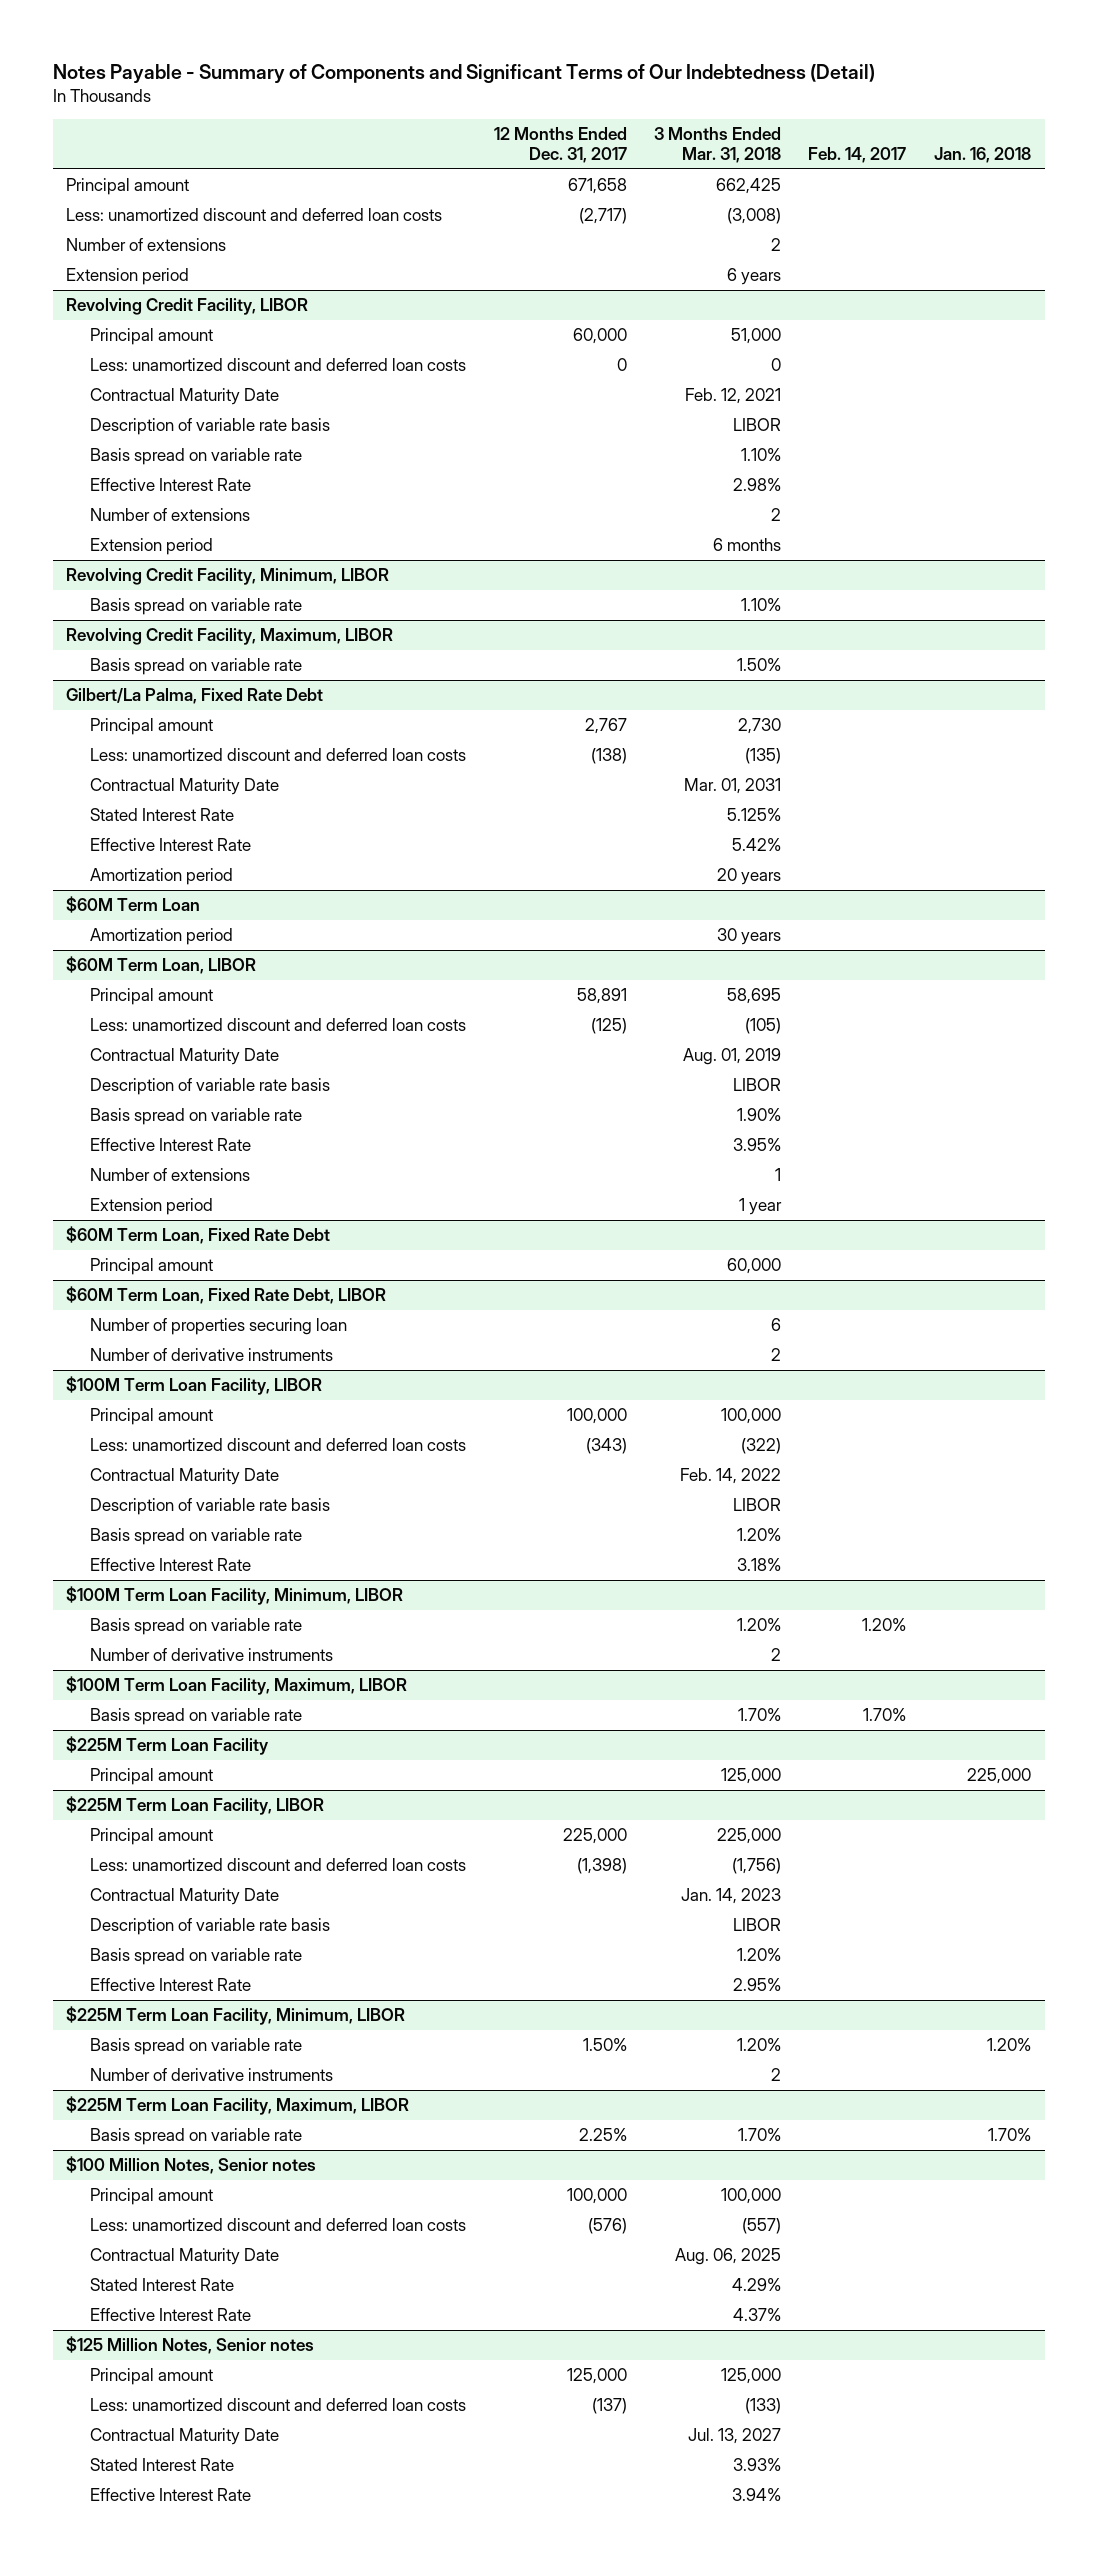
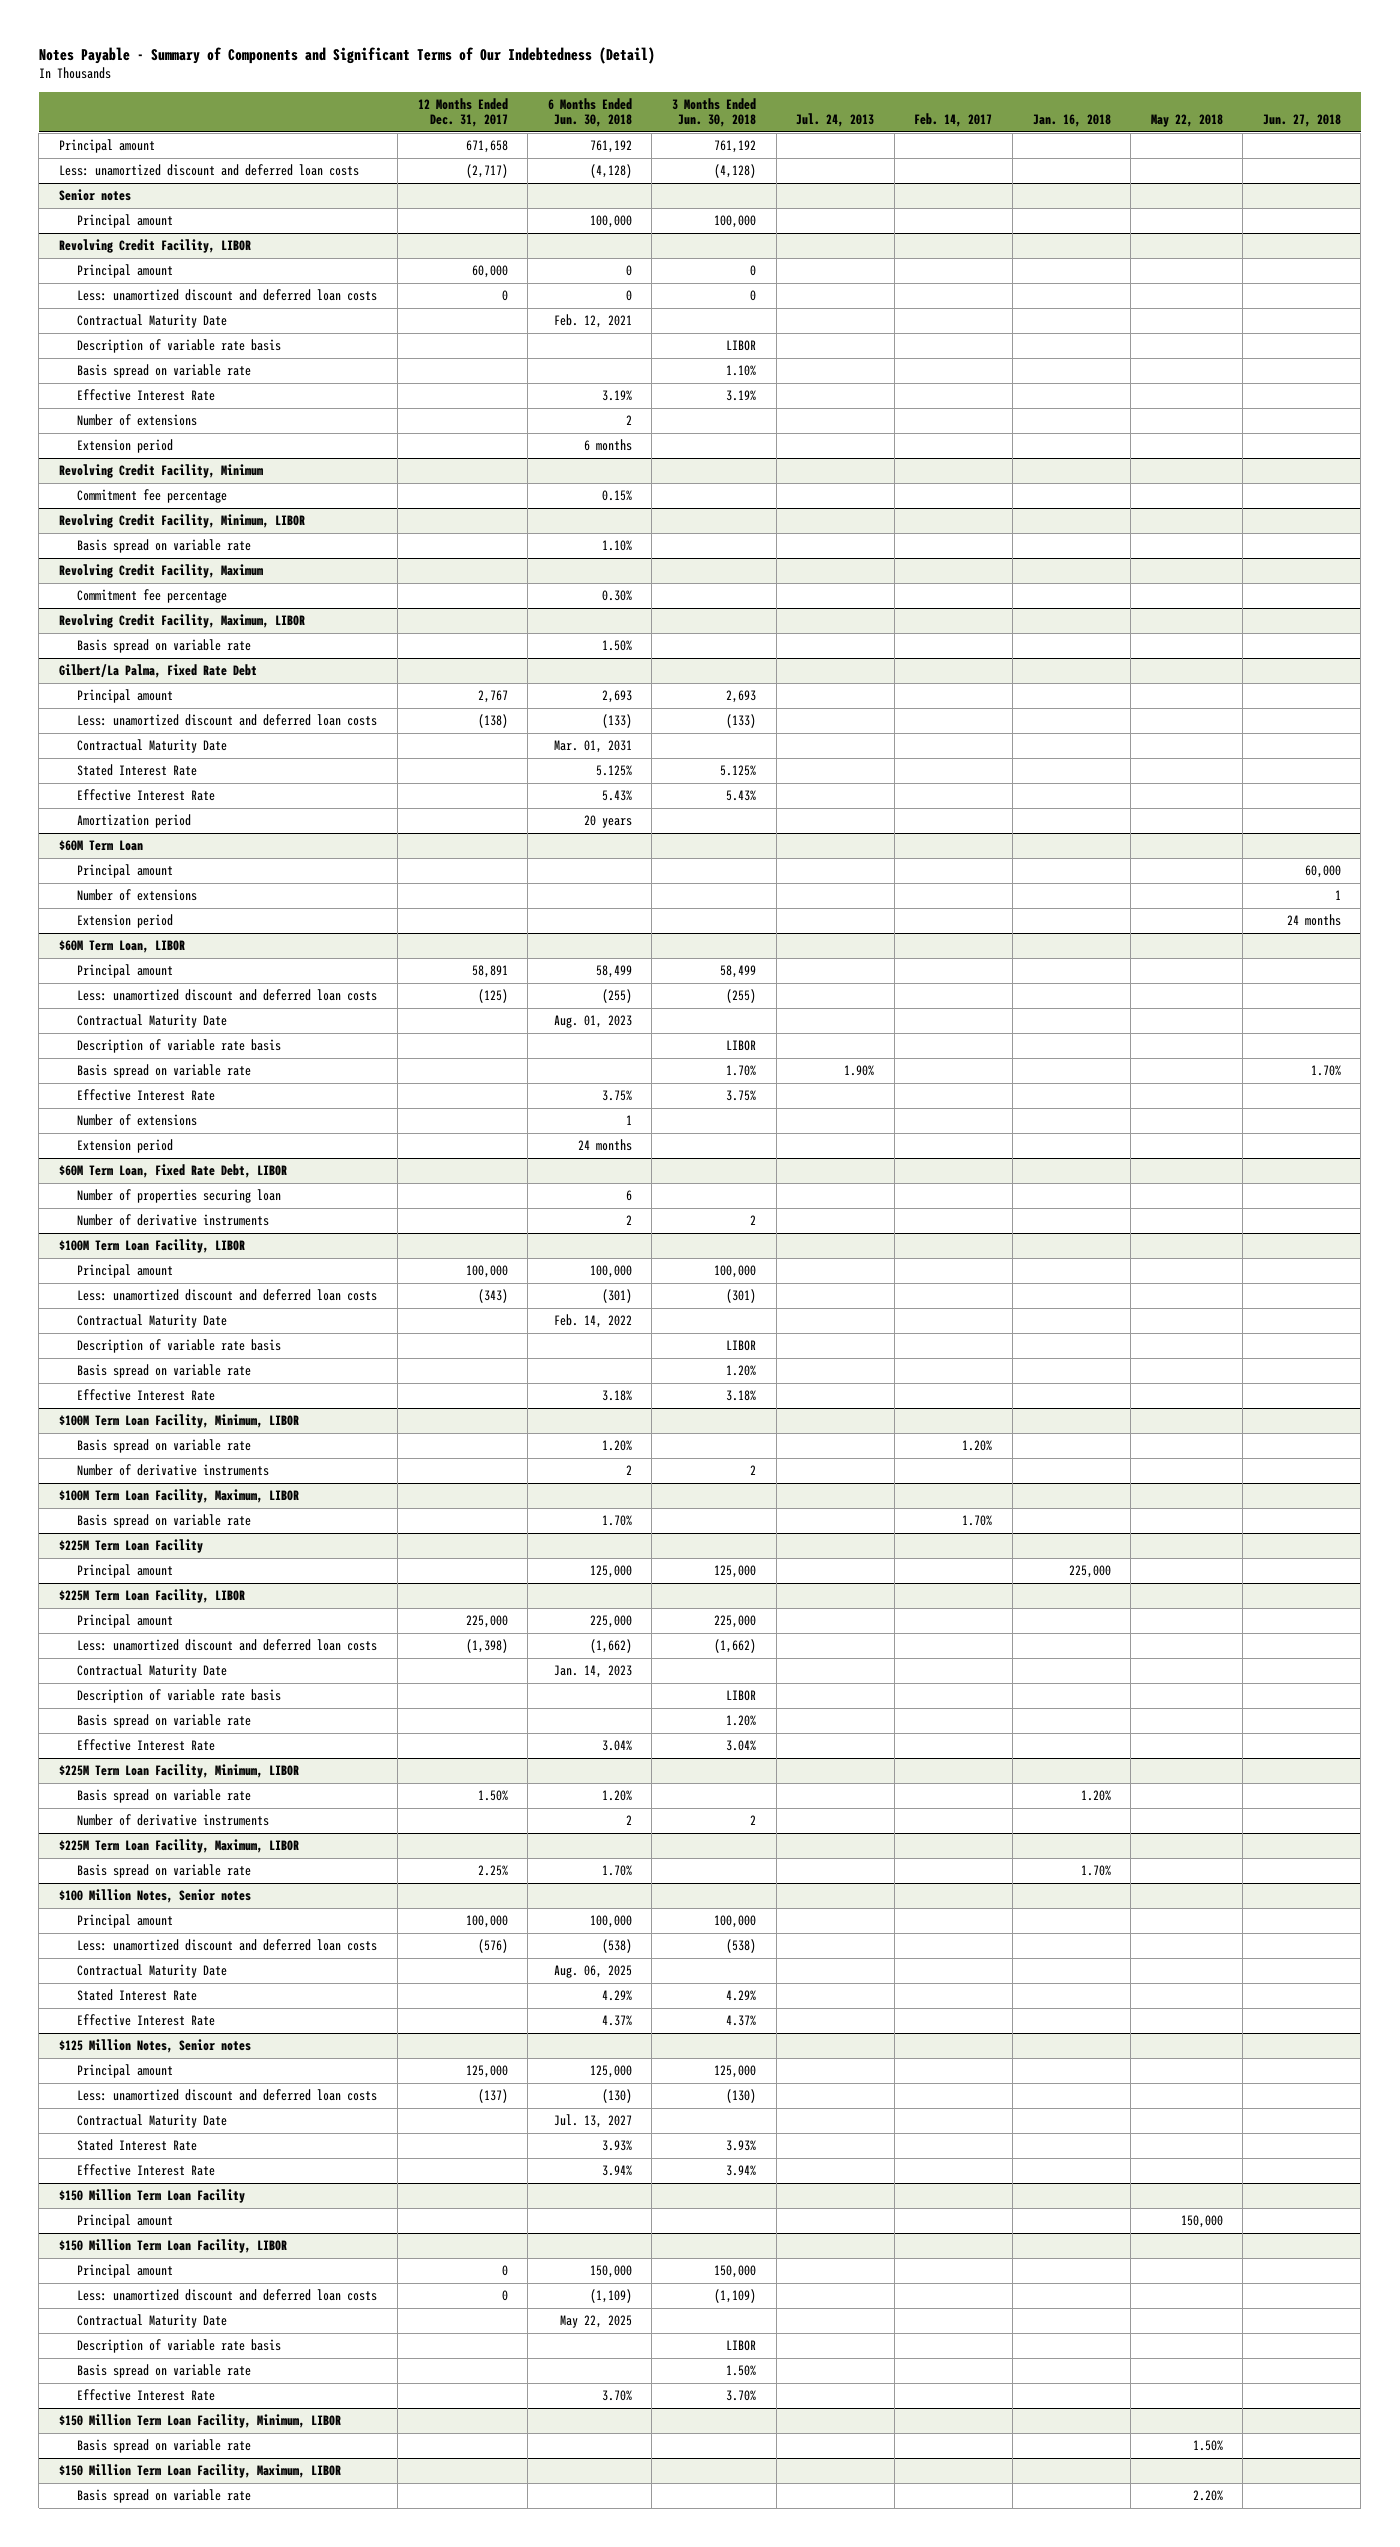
- | 12 Months Ended Dec. 31, 2017 | 3 Months Ended Mar. 31, 2018 | Feb. 14, 2017 | Jan. 16, 2018
+ | 12 Months Ended Dec. 31, 2017 | 6 Months Ended Jun. 30, 2018 | 3 Months Ended Jun. 30, 2018 | Jul. 24, 2013 | Feb. 14, 2017 | Jan. 16, 2018 | May 22, 2018 | Jun. 27, 2018
- Number of extensions | | 2 | |
- Extension period | | 6 years | |
+ Senior notes
+ Principal amount | | 100,000 | 100,000 | | | | |
+ Revolving Credit Facility, Minimum
+ Commitment fee percentage | | 0.15% | | | | | |
+ Revolving Credit Facility, Maximum
+ Commitment fee percentage | | 0.30% | | | | | |
@ $60M Term Loan
- Amortization period | | 30 years | |
+ Principal amount | | | | | | | | 60,000
+ Number of extensions | | | | | | | | 1
+ Extension period | | | | | | | | 24 months
- $60M Term Loan, Fixed Rate Debt
- Principal amount | | 60,000 | |
+ $150 Million Term Loan Facility
+ Principal amount | | | | | | | 150,000 |
+ $150 Million Term Loan Facility, LIBOR
+ Principal amount | 0 | 150,000 | 150,000 | | | | |
+ Less: unamortized discount and deferred loan costs | 0 | (1,109) | (1,109) | | | | |
+ Contractual Maturity Date | | May 22, 2025 | | | | | |
+ Description of variable rate basis | | | LIBOR | | | | |
+ Basis spread on variable rate | | | 1.50% | | | | |
+ Effective Interest Rate | | 3.70% | 3.70% | | | | |
+ $150 Million Term Loan Facility, Minimum, LIBOR
+ Basis spread on variable rate | | | | | | | 1.50% |
+ $150 Million Term Loan Facility, Maximum, LIBOR
+ Basis spread on variable rate | | | | | | | 2.20% |

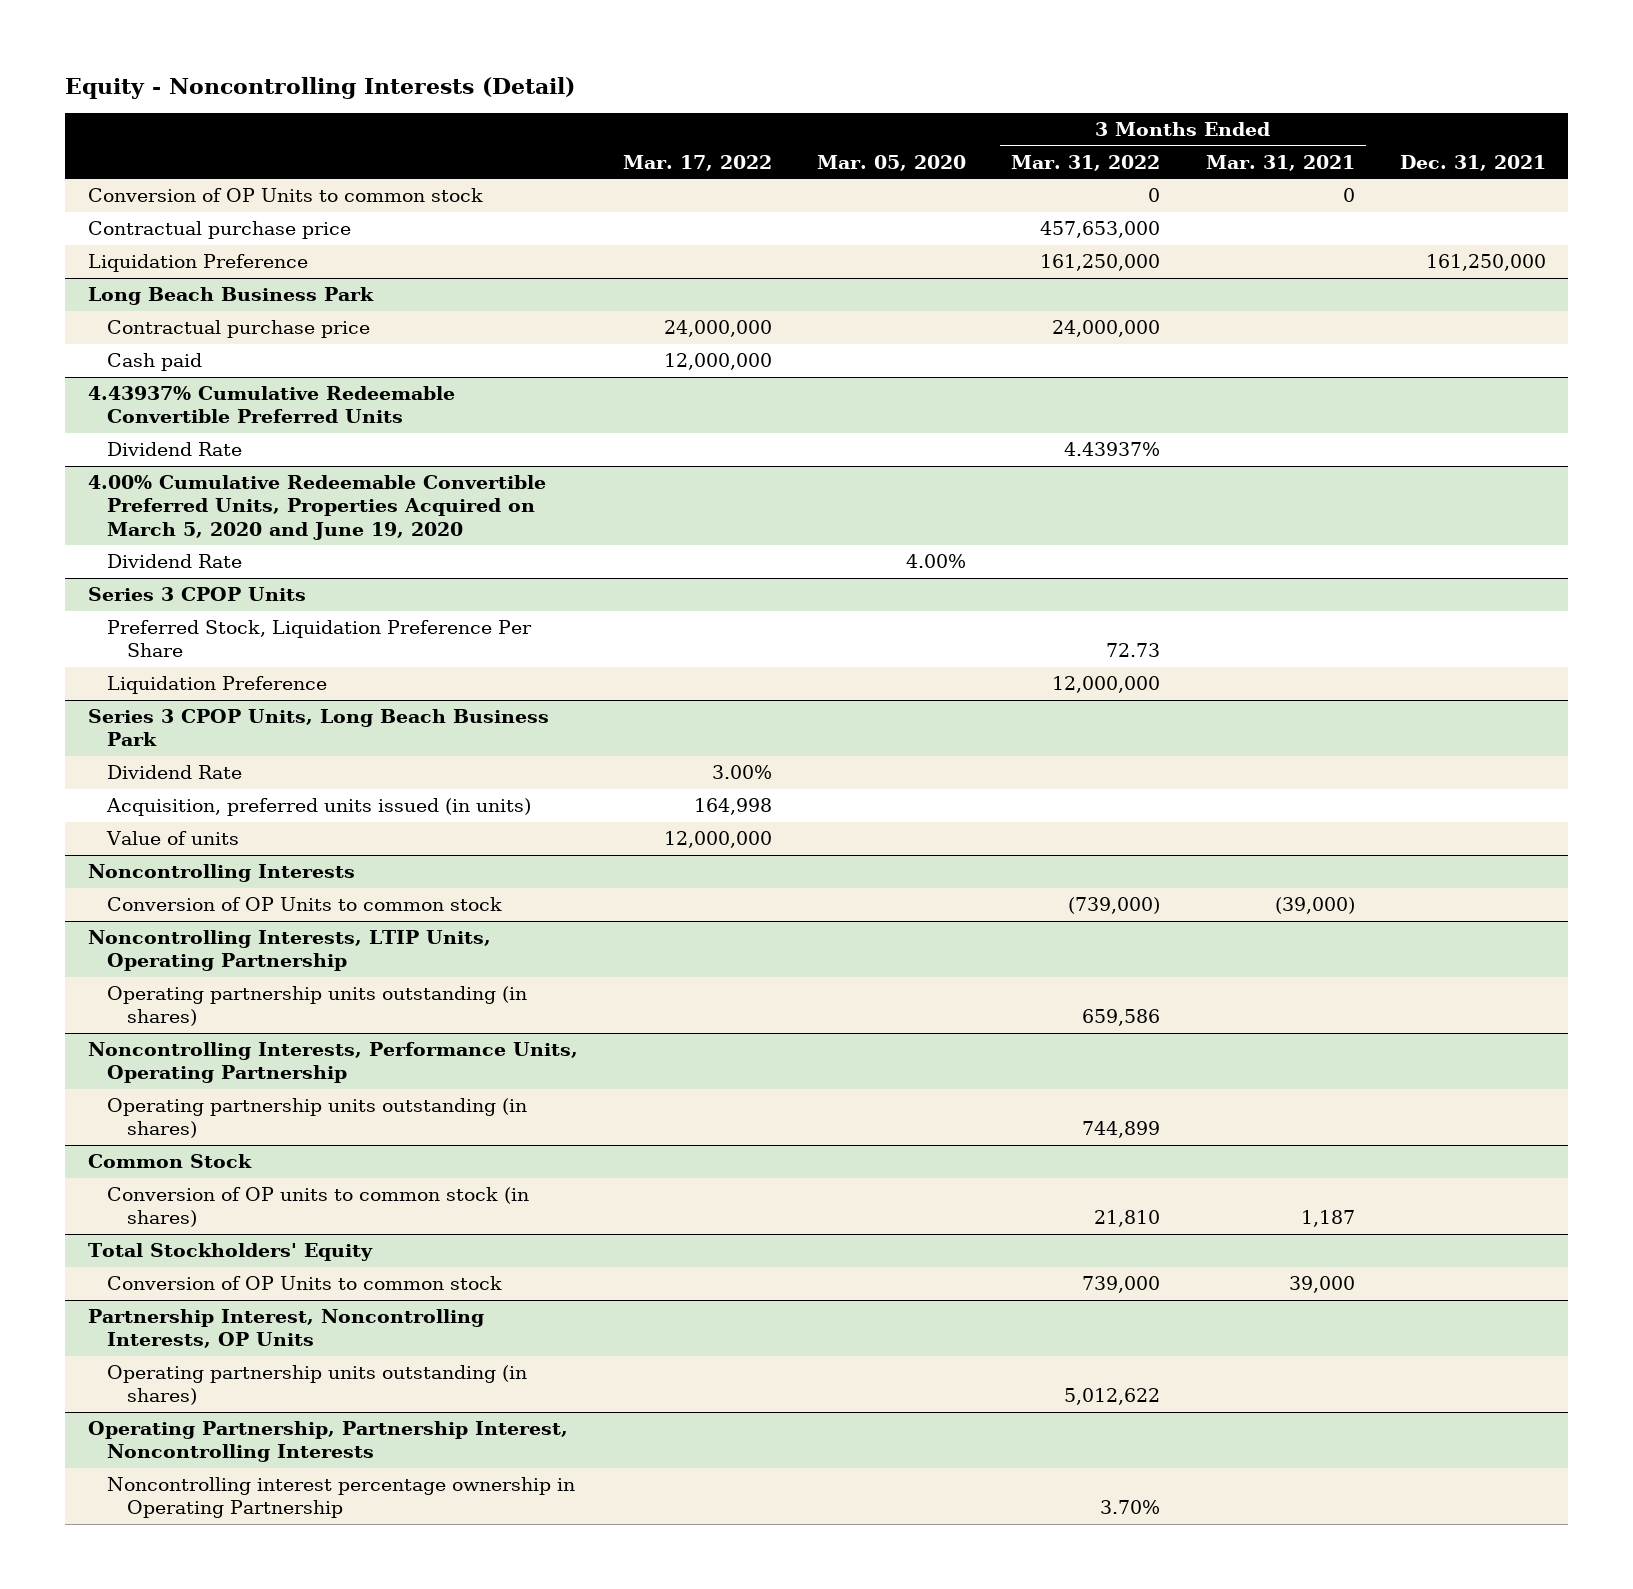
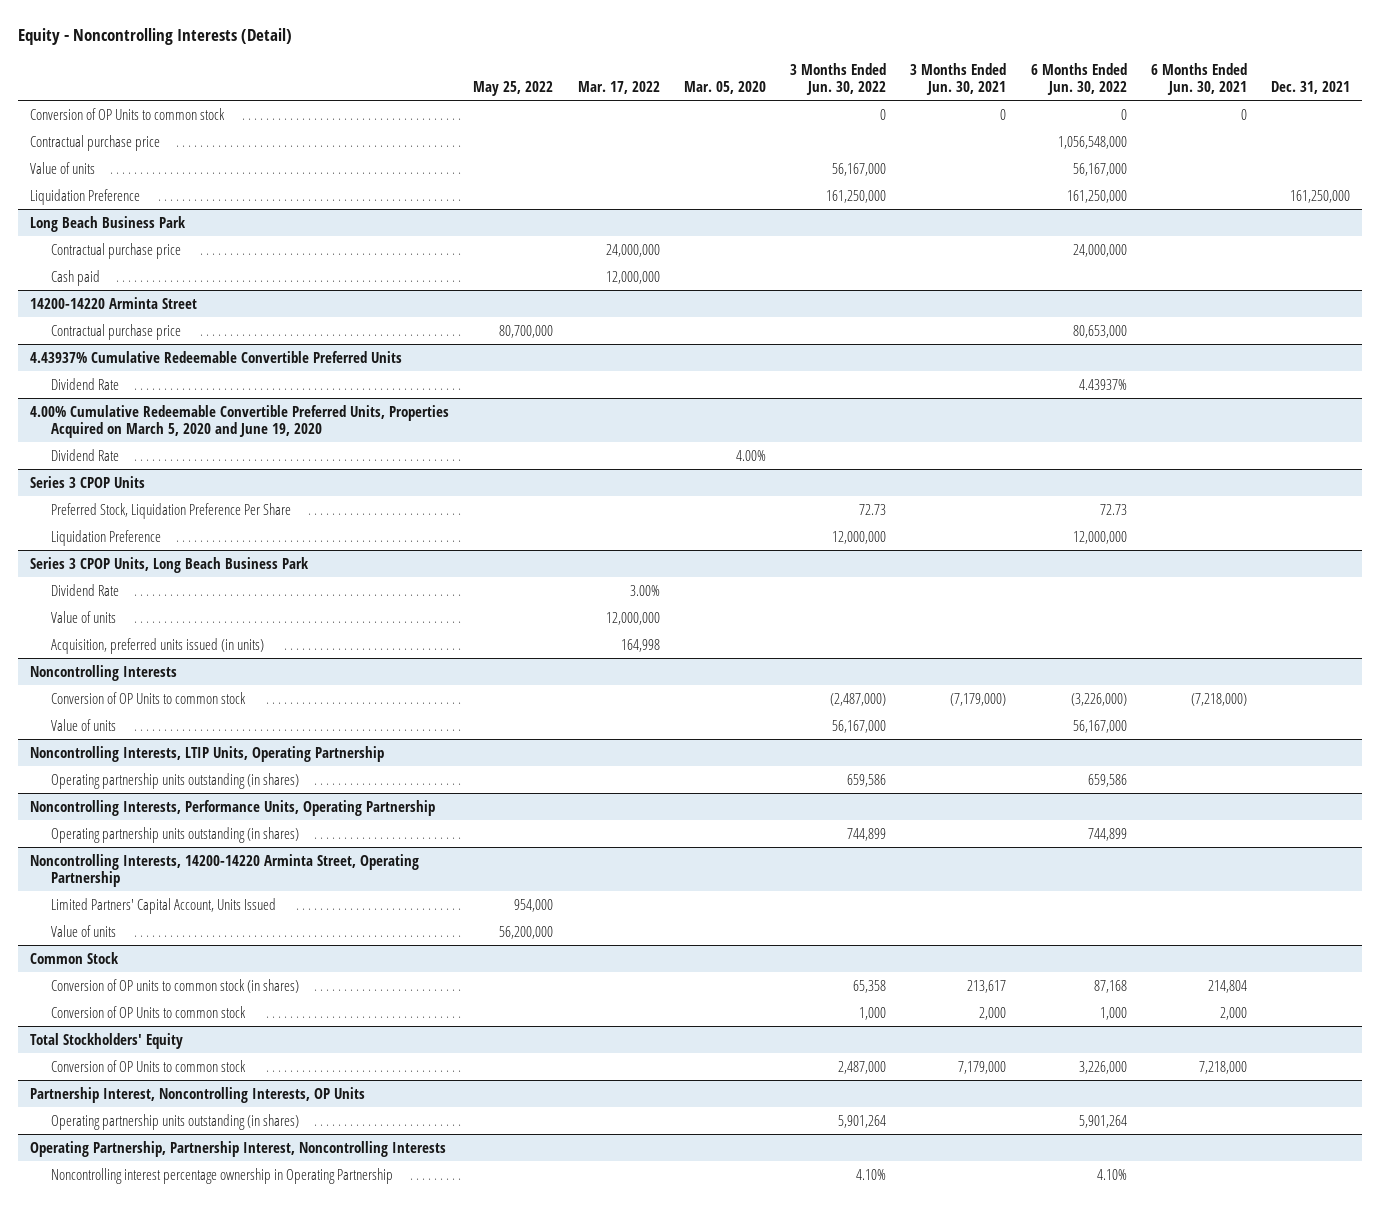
- | Mar. 17, 2022 | Mar. 05, 2020 | 3 Months Ended Mar. 31, 2022 | 3 Months Ended Mar. 31, 2021 | Dec. 31, 2021
+ | May 25, 2022 | Mar. 17, 2022 | Mar. 05, 2020 | 3 Months Ended Jun. 30, 2022 | 3 Months Ended Jun. 30, 2021 | 6 Months Ended Jun. 30, 2022 | 6 Months Ended Jun. 30, 2021 | Dec. 31, 2021
+ Value of units | | | | 56,167,000 | | 56,167,000 | |
+ 14200-14220 Arminta Street
+ Contractual purchase price | 80,700,000 | | | | | 80,653,000 | |
@ Series 3 CPOP Units, Long Beach Business Park
moved down: Acquisition, preferred units issued (in units) | | 164,998 | | | | | |
@ Noncontrolling Interests
+ Value of units | | | | 56,167,000 | | 56,167,000 | |
+ Noncontrolling Interests, 14200-14220 Arminta Street, Operating Partnership
+ Limited Partners' Capital Account, Units Issued | 954,000 | | | | | | |
+ Value of units | 56,200,000 | | | | | | |
@ Common Stock
+ Conversion of OP Units to common stock | | | | 1,000 | 2,000 | 1,000 | 2,000 |

